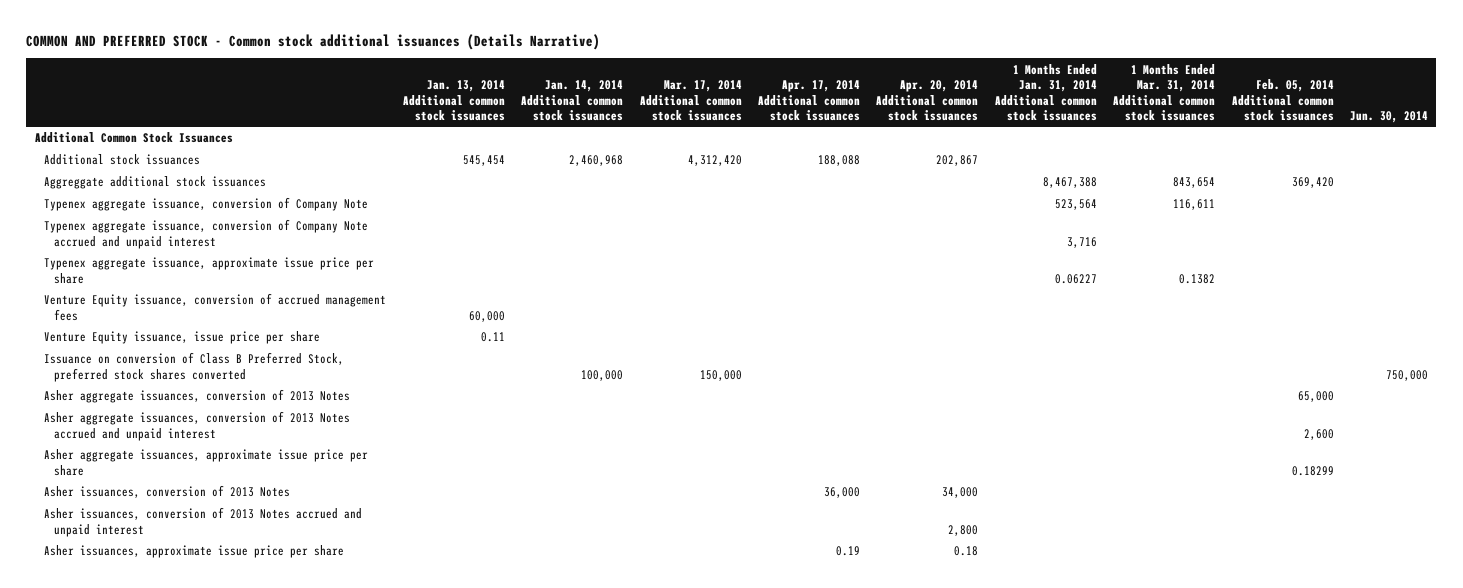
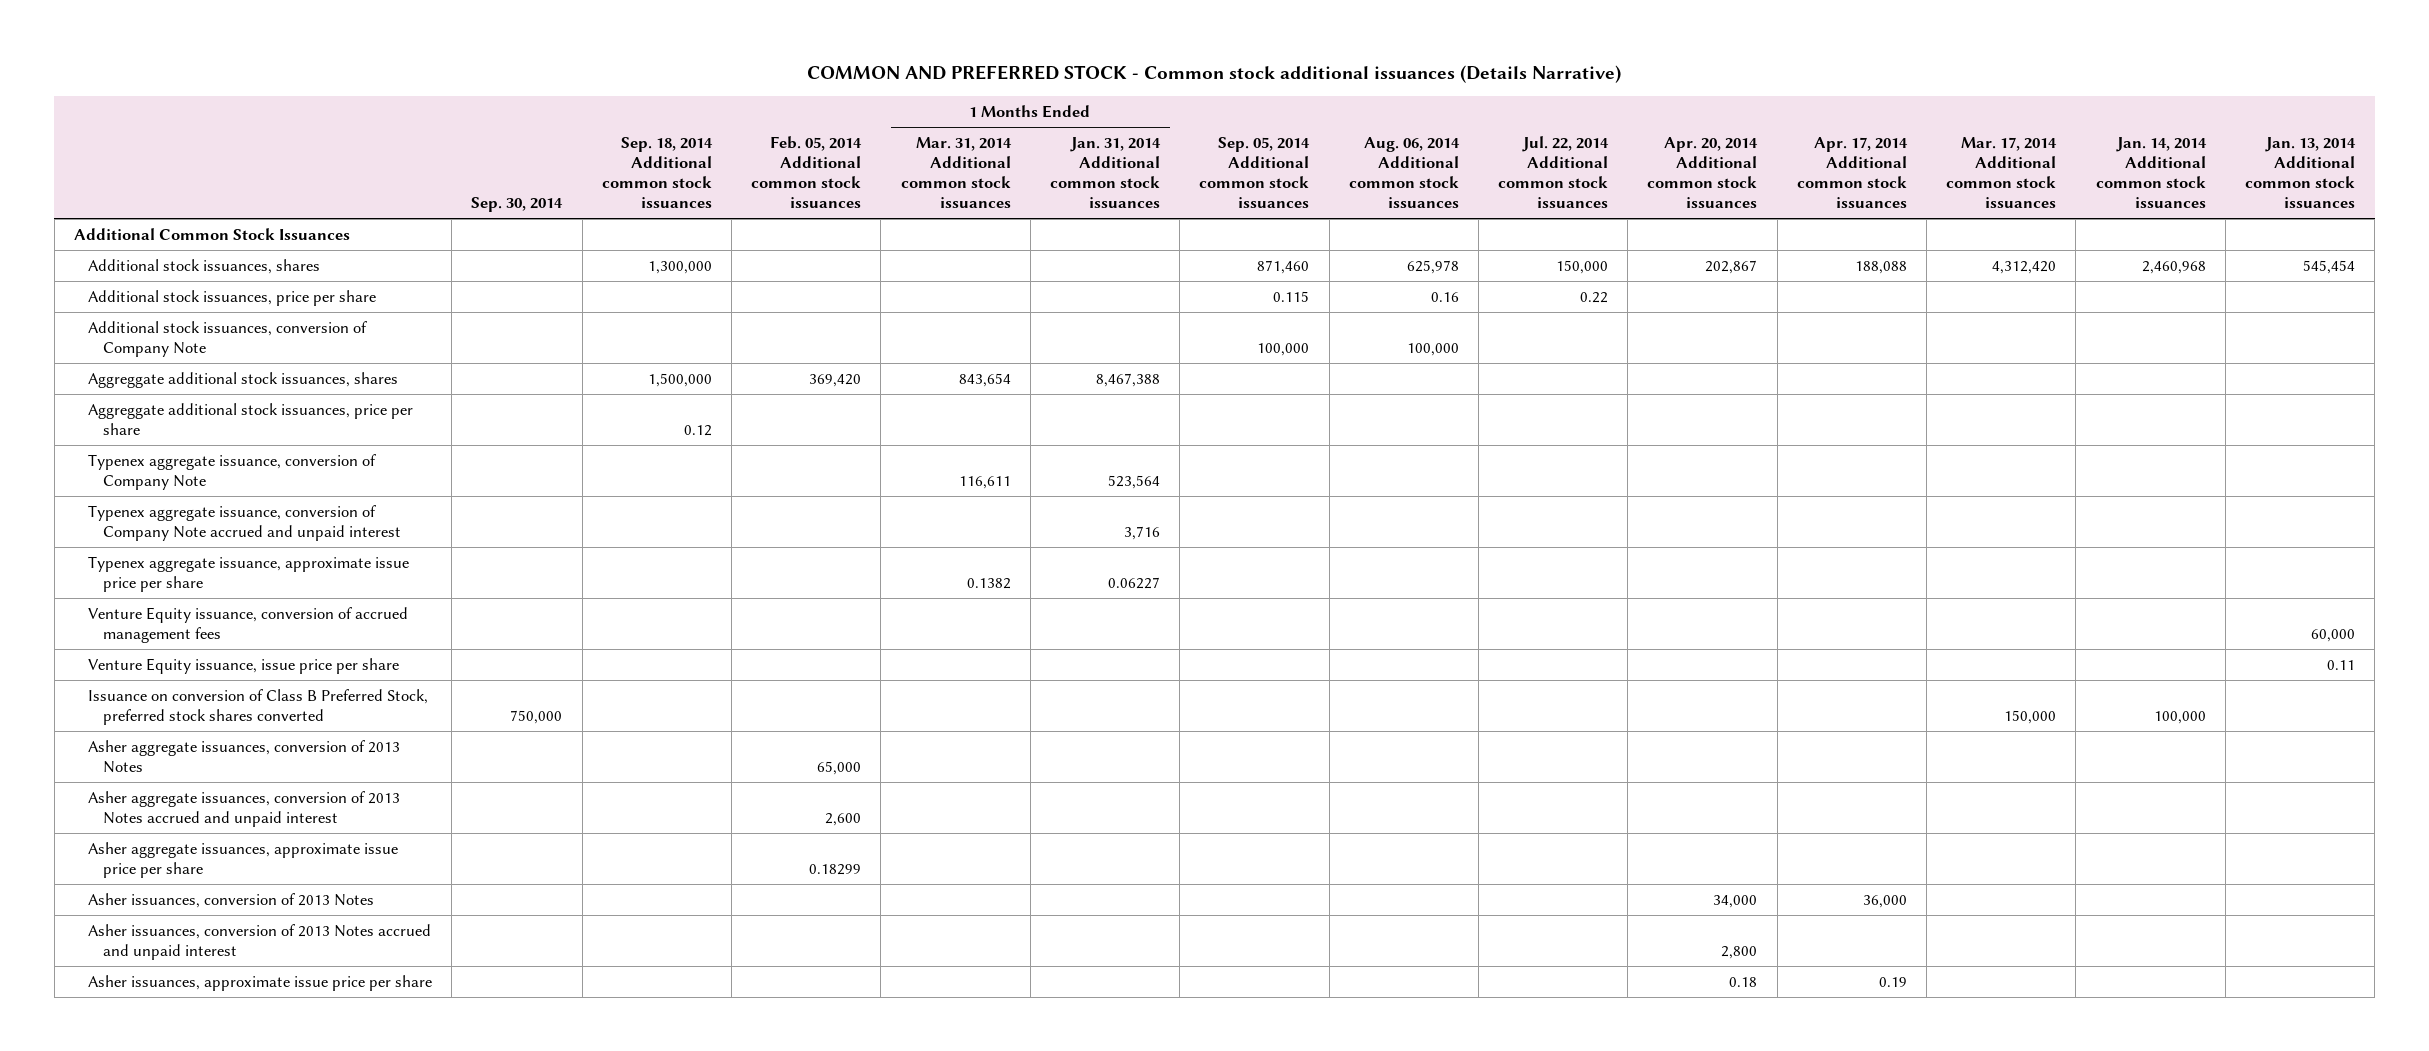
- | Jan. 13, 2014 Additional common stock issuances | Jan. 14, 2014 Additional common stock issuances | Mar. 17, 2014 Additional common stock issuances | Apr. 17, 2014 Additional common stock issuances | Apr. 20, 2014 Additional common stock issuances | 1 Months Ended Jan. 31, 2014 Additional common stock issuances | 1 Months Ended Mar. 31, 2014 Additional common stock issuances | Feb. 05, 2014 Additional common stock issuances | Jun. 30, 2014
+ | Sep. 30, 2014 | Sep. 18, 2014 Additional common stock issuances | Feb. 05, 2014 Additional common stock issuances | 1 Months Ended Mar. 31, 2014 Additional common stock issuances | 1 Months Ended Jan. 31, 2014 Additional common stock issuances | Sep. 05, 2014 Additional common stock issuances | Aug. 06, 2014 Additional common stock issuances | Jul. 22, 2014 Additional common stock issuances | Apr. 20, 2014 Additional common stock issuances | Apr. 17, 2014 Additional common stock issuances | Mar. 17, 2014 Additional common stock issuances | Jan. 14, 2014 Additional common stock issuances | Jan. 13, 2014 Additional common stock issuances
- Additional stock issuances | 545,454 | 2,460,968 | 4,312,420 | 188,088 | 202,867 | | | |
- Aggreggate additional stock issuances | | | | | | 8,467,388 | 843,654 | 369,420 |
+ Additional stock issuances, shares | | 1,300,000 | | | | 871,460 | 625,978 | 150,000 | 202,867 | 188,088 | 4,312,420 | 2,460,968 | 545,454
+ Additional stock issuances, price per share | | | | | | 0.115 | 0.16 | 0.22 | | | | |
+ Additional stock issuances, conversion of Company Note | | | | | | 100,000 | 100,000 | | | | | |
+ Aggreggate additional stock issuances, shares | | 1,500,000 | 369,420 | 843,654 | 8,467,388 | | | | | | | |
+ Aggreggate additional stock issuances, price per share | | 0.12 | | | | | | | | | | |

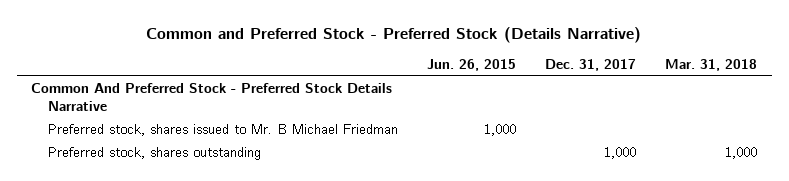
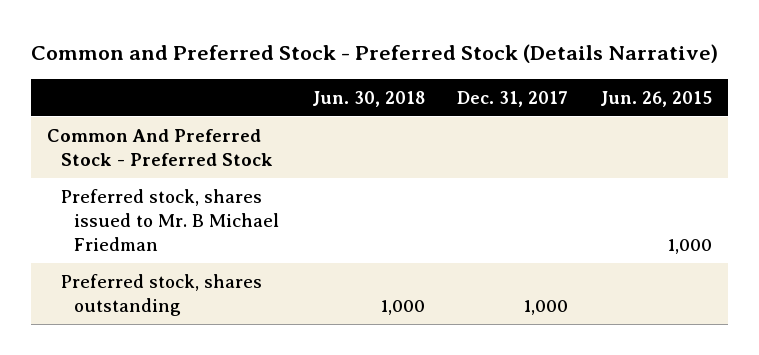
- | Jun. 26, 2015 | Dec. 31, 2017 | Mar. 31, 2018
+ | Jun. 30, 2018 | Dec. 31, 2017 | Jun. 26, 2015
- Common And Preferred Stock - Preferred Stock Details Narrative
+ Common And Preferred Stock - Preferred Stock

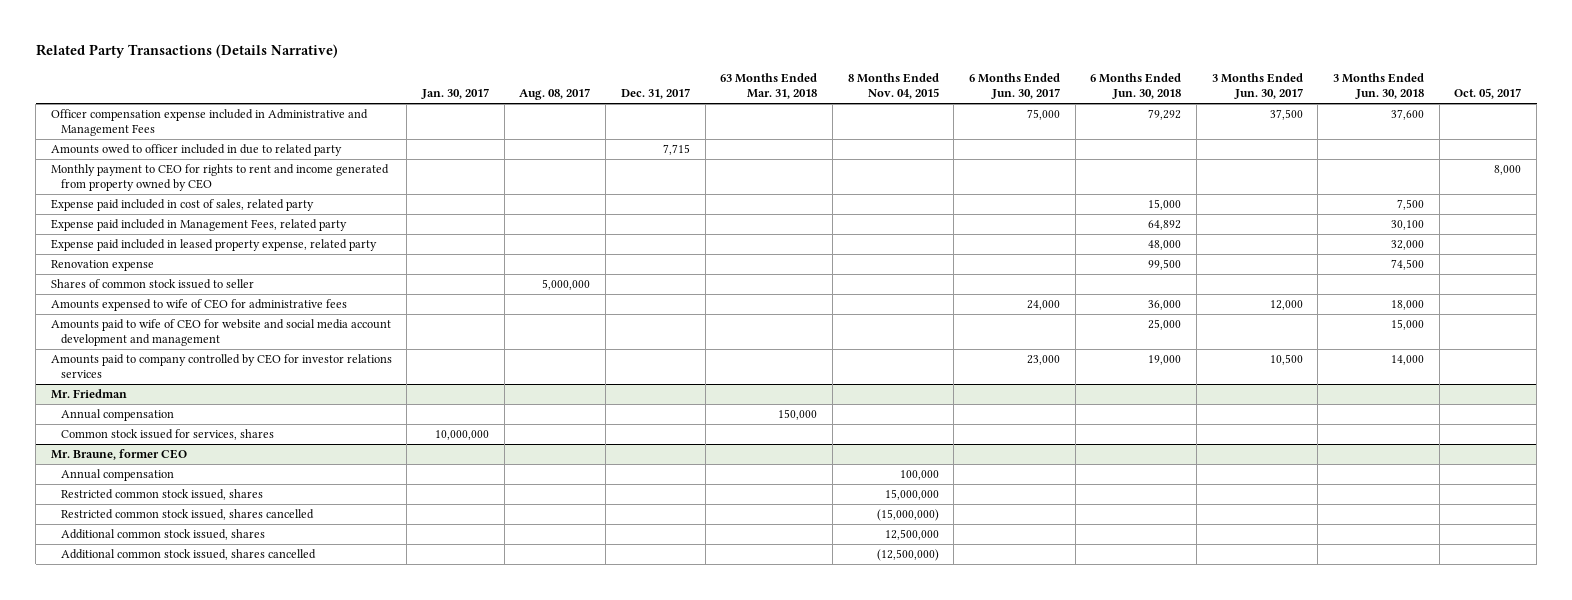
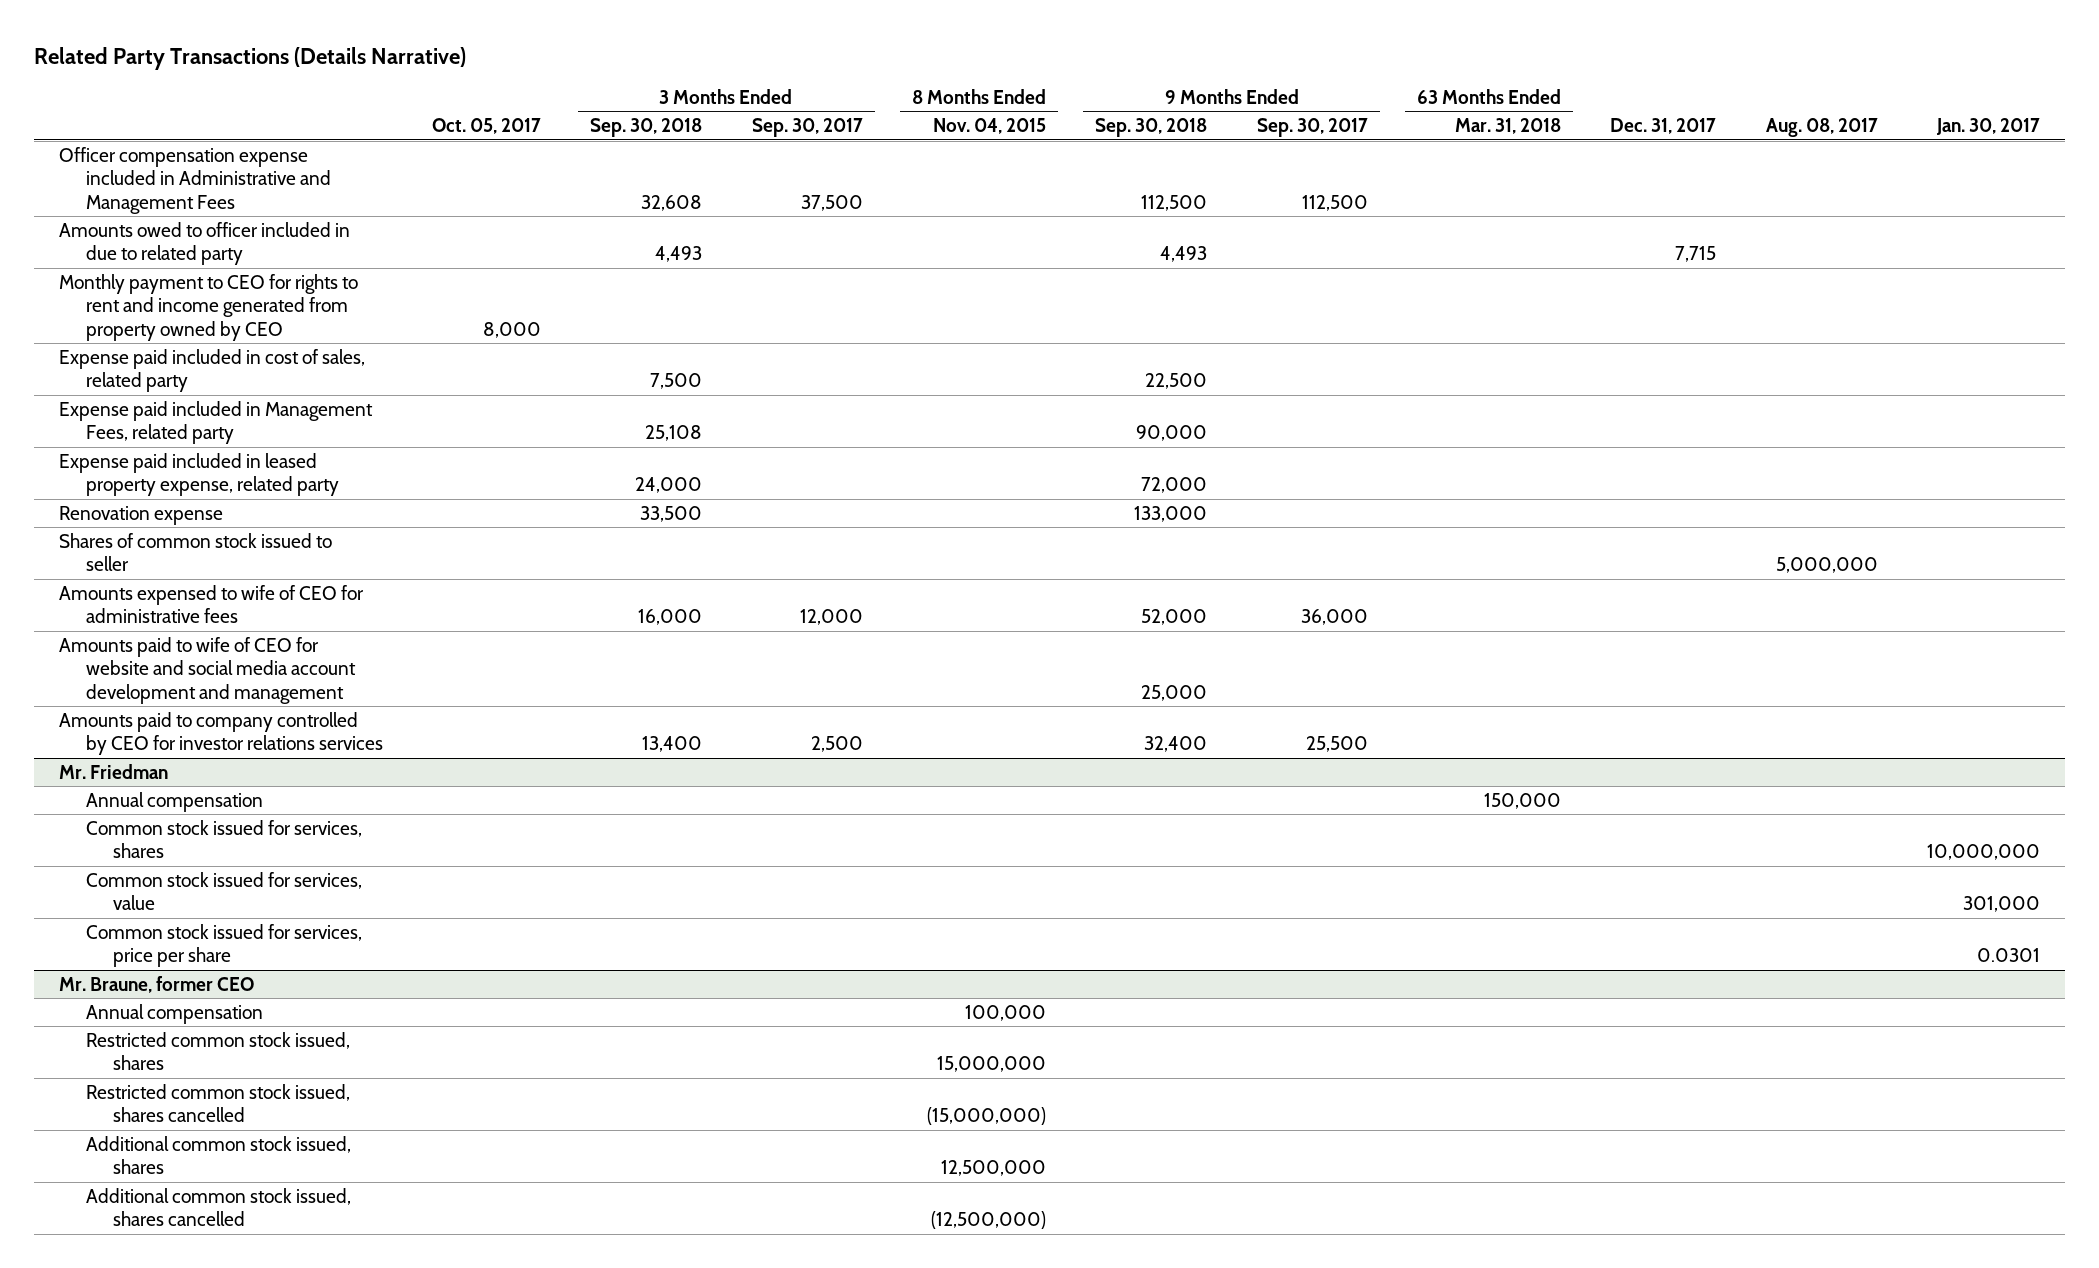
- | Jan. 30, 2017 | Aug. 08, 2017 | Dec. 31, 2017 | 63 Months Ended Mar. 31, 2018 | 8 Months Ended Nov. 04, 2015 | 6 Months Ended Jun. 30, 2017 | 6 Months Ended Jun. 30, 2018 | 3 Months Ended Jun. 30, 2017 | 3 Months Ended Jun. 30, 2018 | Oct. 05, 2017
+ | Oct. 05, 2017 | 3 Months Ended Sep. 30, 2018 | 3 Months Ended Sep. 30, 2017 | 8 Months Ended Nov. 04, 2015 | 9 Months Ended Sep. 30, 2018 | 9 Months Ended Sep. 30, 2017 | 63 Months Ended Mar. 31, 2018 | Dec. 31, 2017 | Aug. 08, 2017 | Jan. 30, 2017
@ Mr. Friedman
+ Common stock issued for services, value | | | | | | | | | | 301,000
+ Common stock issued for services, price per share | | | | | | | | | | 0.0301

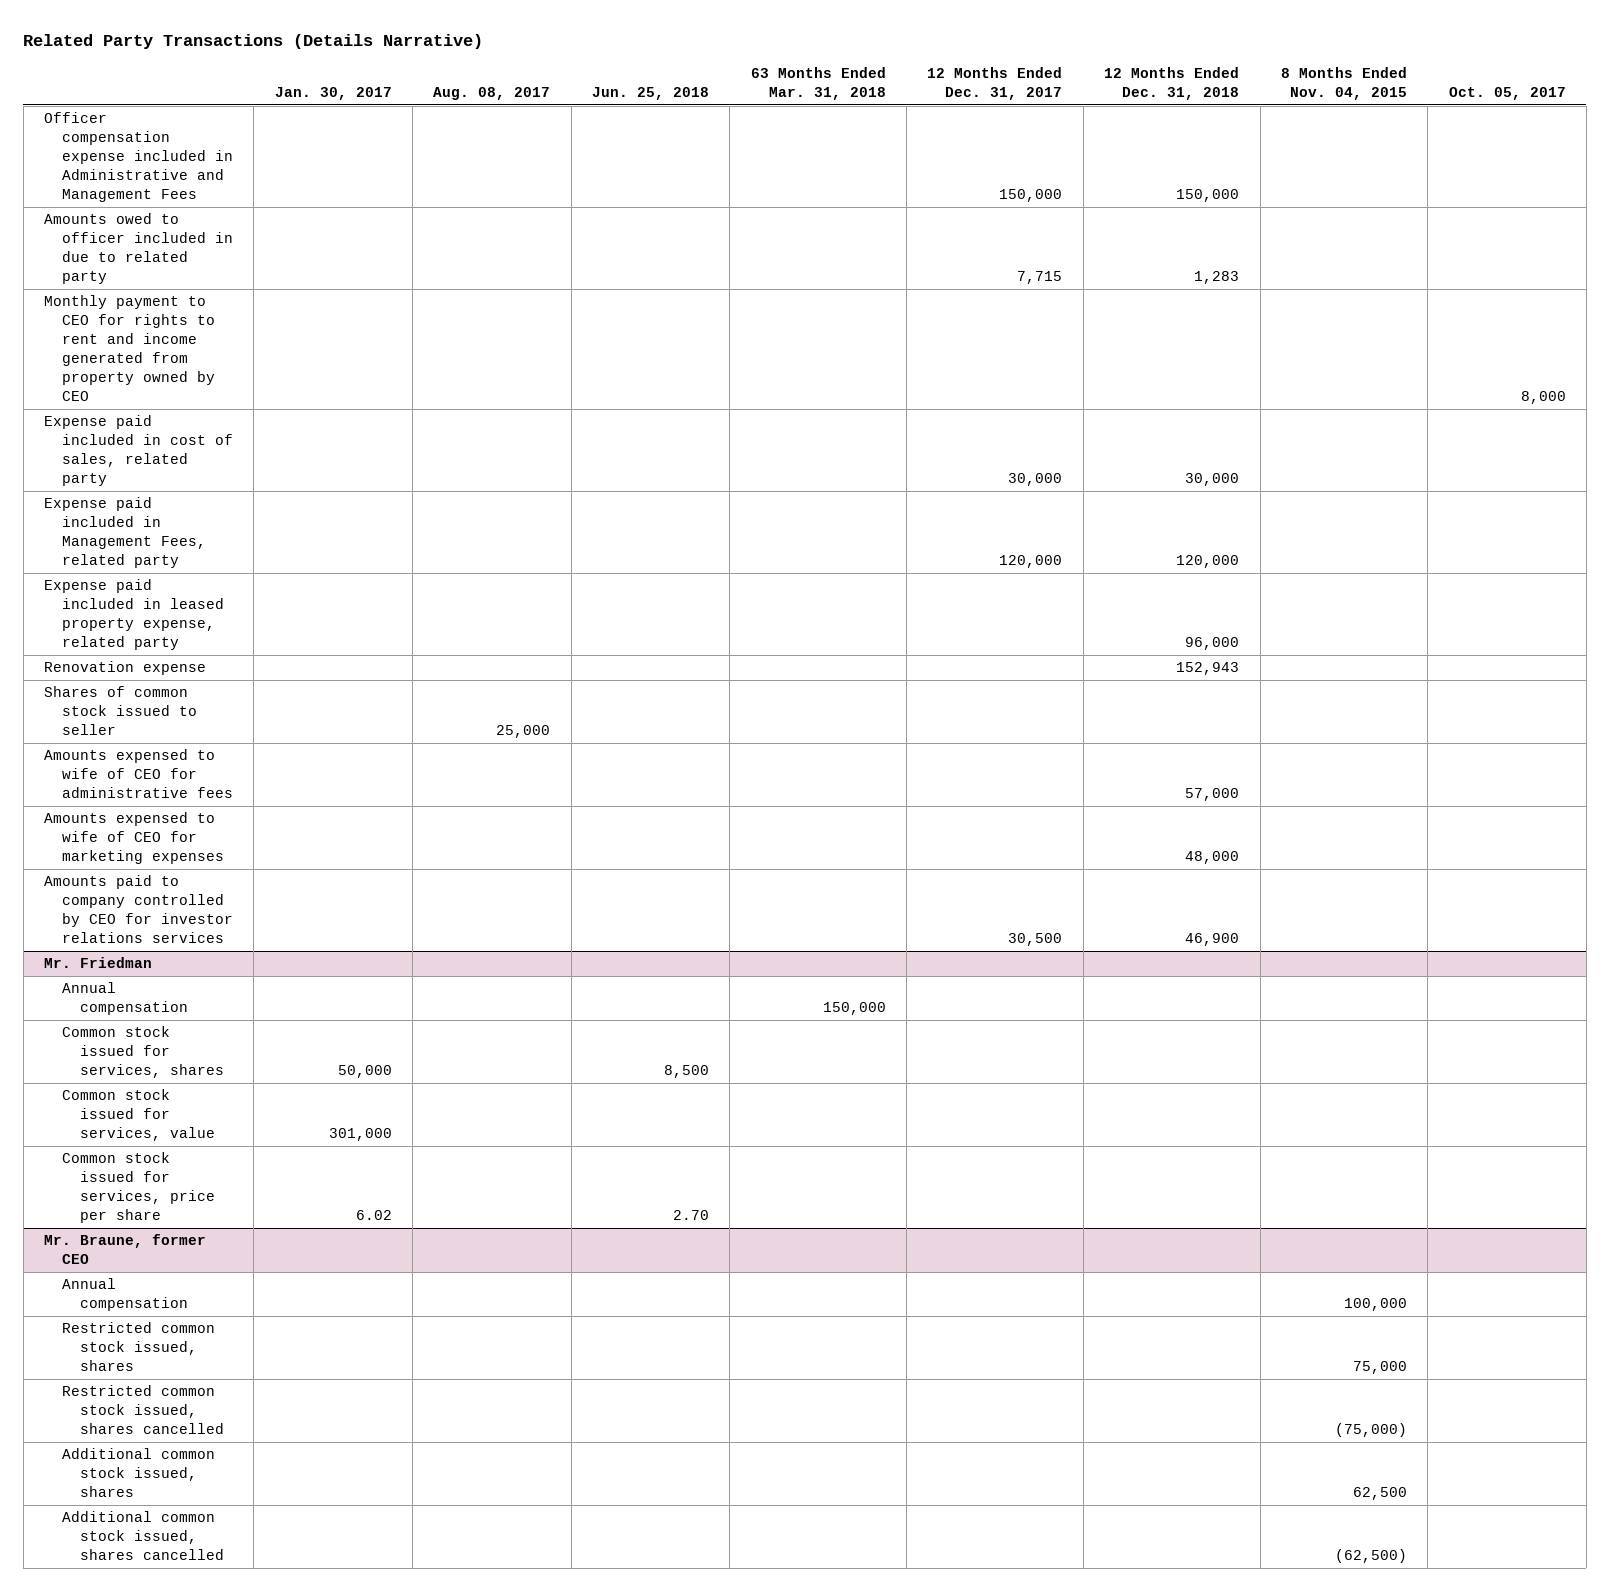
- | Oct. 05, 2017 | 3 Months Ended Sep. 30, 2018 | 3 Months Ended Sep. 30, 2017 | 8 Months Ended Nov. 04, 2015 | 9 Months Ended Sep. 30, 2018 | 9 Months Ended Sep. 30, 2017 | 63 Months Ended Mar. 31, 2018 | Dec. 31, 2017 | Aug. 08, 2017 | Jan. 30, 2017
+ | Jan. 30, 2017 | Aug. 08, 2017 | Jun. 25, 2018 | 63 Months Ended Mar. 31, 2018 | 12 Months Ended Dec. 31, 2017 | 12 Months Ended Dec. 31, 2018 | 8 Months Ended Nov. 04, 2015 | Oct. 05, 2017
- Shares of common stock issued to seller | | | | | | | | | 5,000,000 |
+ Shares of common stock issued to seller | | 25,000 | | | | | |
- Amounts paid to wife of CEO for website and social media account development and management | | | | | 25,000 | | | | |
+ Amounts expensed to wife of CEO for marketing expenses | | | | | | 48,000 | |
@ Mr. Friedman
- Common stock issued for services, shares | | | | | | | | | | 10,000,000
+ Common stock issued for services, shares | 50,000 | | 8,500 | | | | |
- Common stock issued for services, price per share | | | | | | | | | | 0.0301
+ Common stock issued for services, price per share | 6.02 | | 2.70 | | | | |
@ Mr. Braune, former CEO
- Restricted common stock issued, shares | | | | 15,000,000 | | | | | |
- Restricted common stock issued, shares cancelled | | | | (15,000,000) | | | | | |
- Additional common stock issued, shares | | | | 12,500,000 | | | | | |
- Additional common stock issued, shares cancelled | | | | (12,500,000) | | | | | |
+ Restricted common stock issued, shares | | | | | | | 75,000 |
+ Restricted common stock issued, shares cancelled | | | | | | | (75,000) |
+ Additional common stock issued, shares | | | | | | | 62,500 |
+ Additional common stock issued, shares cancelled | | | | | | | (62,500) |

